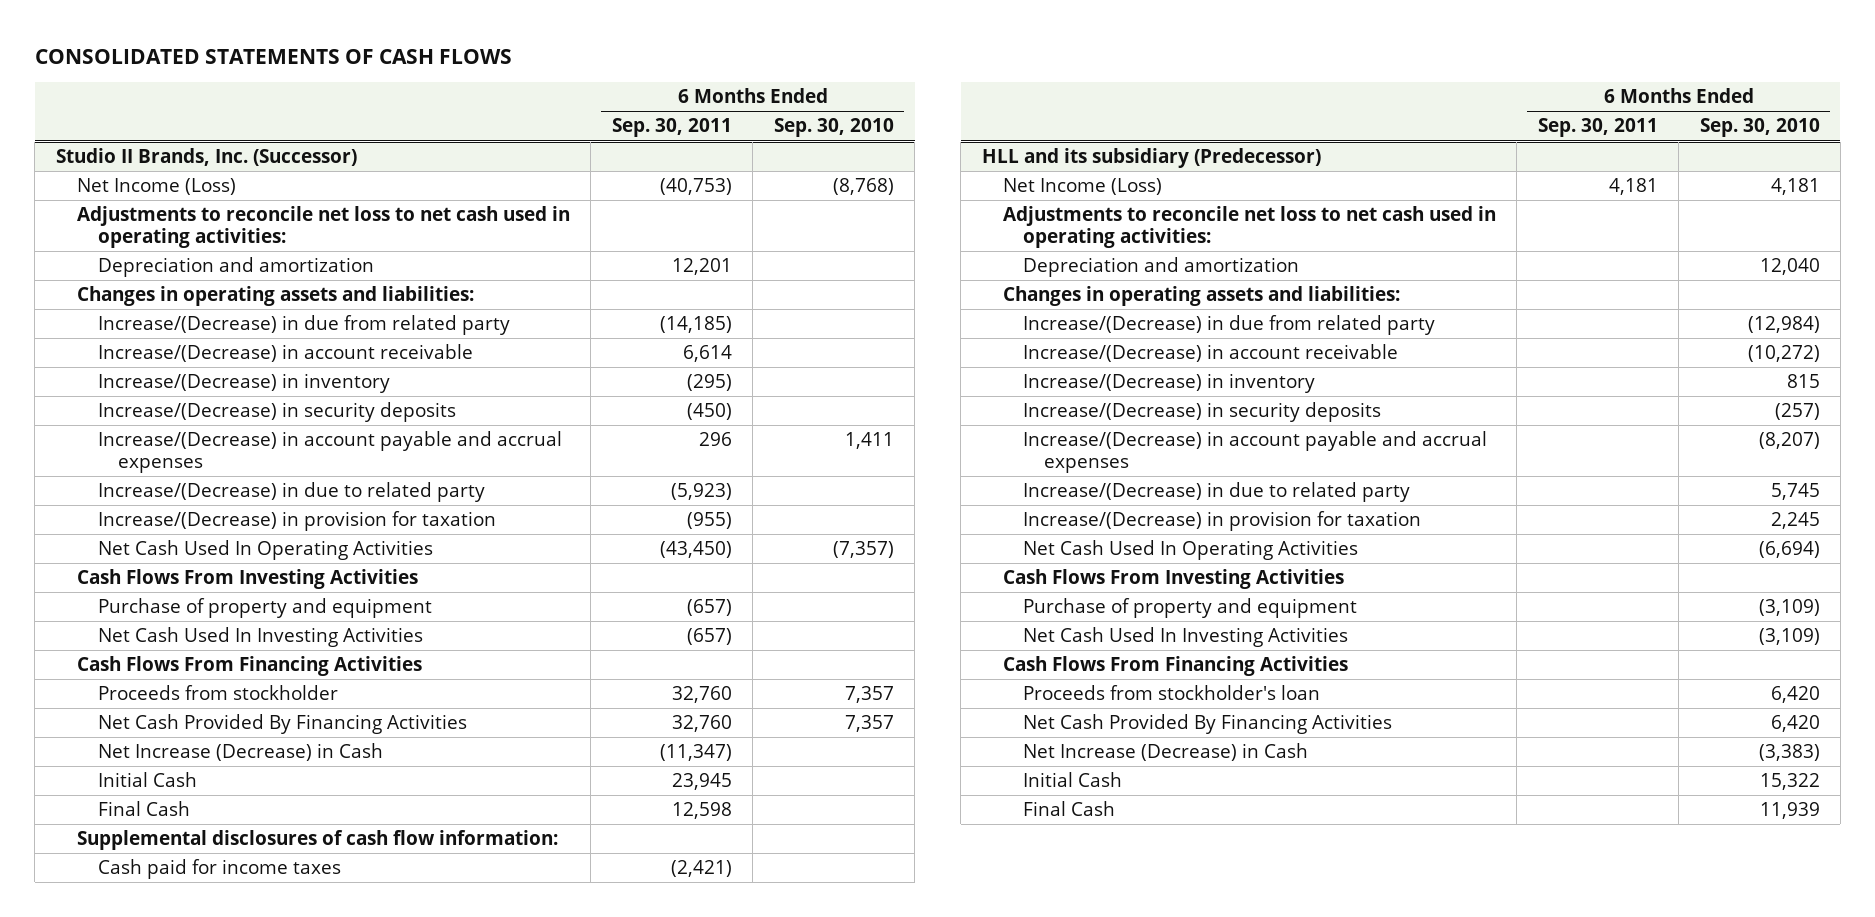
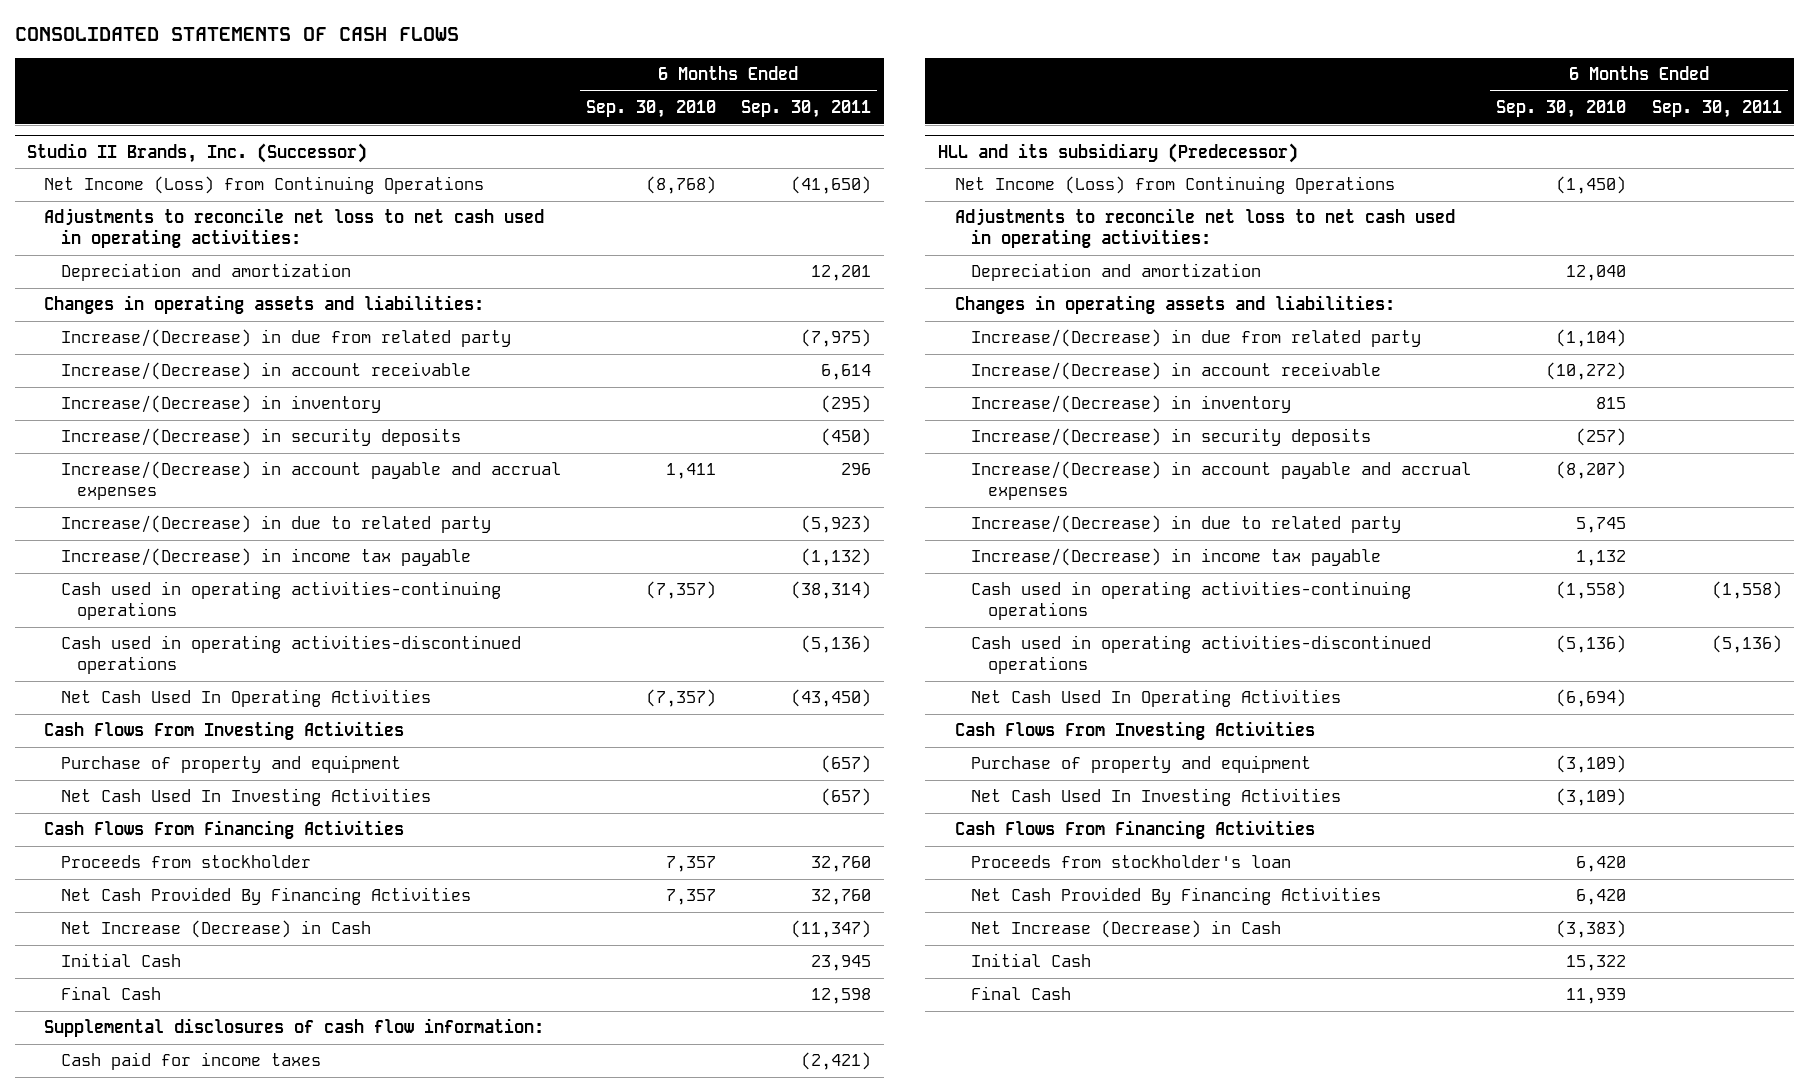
- | 6 Months Ended Sep. 30, 2011 | 6 Months Ended Sep. 30, 2010
+ | 6 Months Ended Sep. 30, 2010 | 6 Months Ended Sep. 30, 2011
@ Studio II Brands, Inc. (Successor)
- Net Income (Loss) | (40,753) | (8,768)
+ Net Income (Loss) from Continuing Operations | (8,768) | (41,650)
- Increase/(Decrease) in due from related party | (14,185) |
+ Increase/(Decrease) in due from related party | | (7,975)
- Increase/(Decrease) in provision for taxation | (955) |
+ Increase/(Decrease) in income tax payable | | (1,132)
+ Cash used in operating activities-continuing operations | (7,357) | (38,314)
+ Cash used in operating activities-discontinued operations | | (5,136)
@ HLL and its subsidiary (Predecessor)
- Net Income (Loss) | 4,181 | 4,181
+ Net Income (Loss) from Continuing Operations | (1,450) |
- Increase/(Decrease) in due from related party | | (12,984)
+ Increase/(Decrease) in due from related party | (1,104) |
- Increase/(Decrease) in provision for taxation | | 2,245
+ Increase/(Decrease) in income tax payable | 1,132 |
+ Cash used in operating activities-continuing operations | (1,558) | (1,558)
+ Cash used in operating activities-discontinued operations | (5,136) | (5,136)

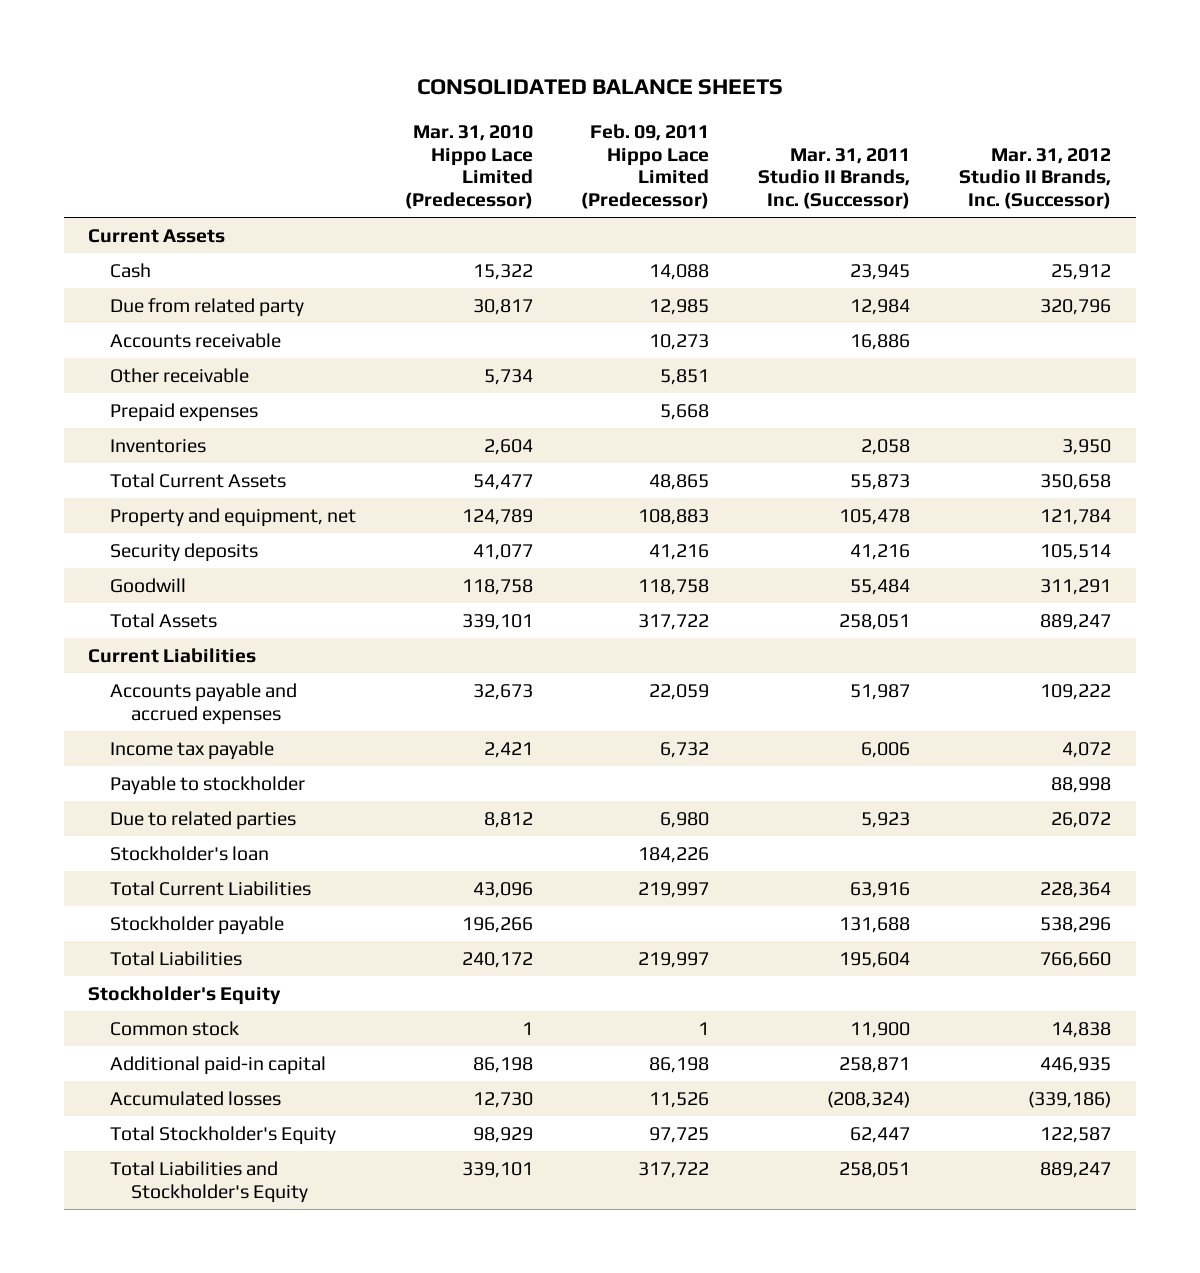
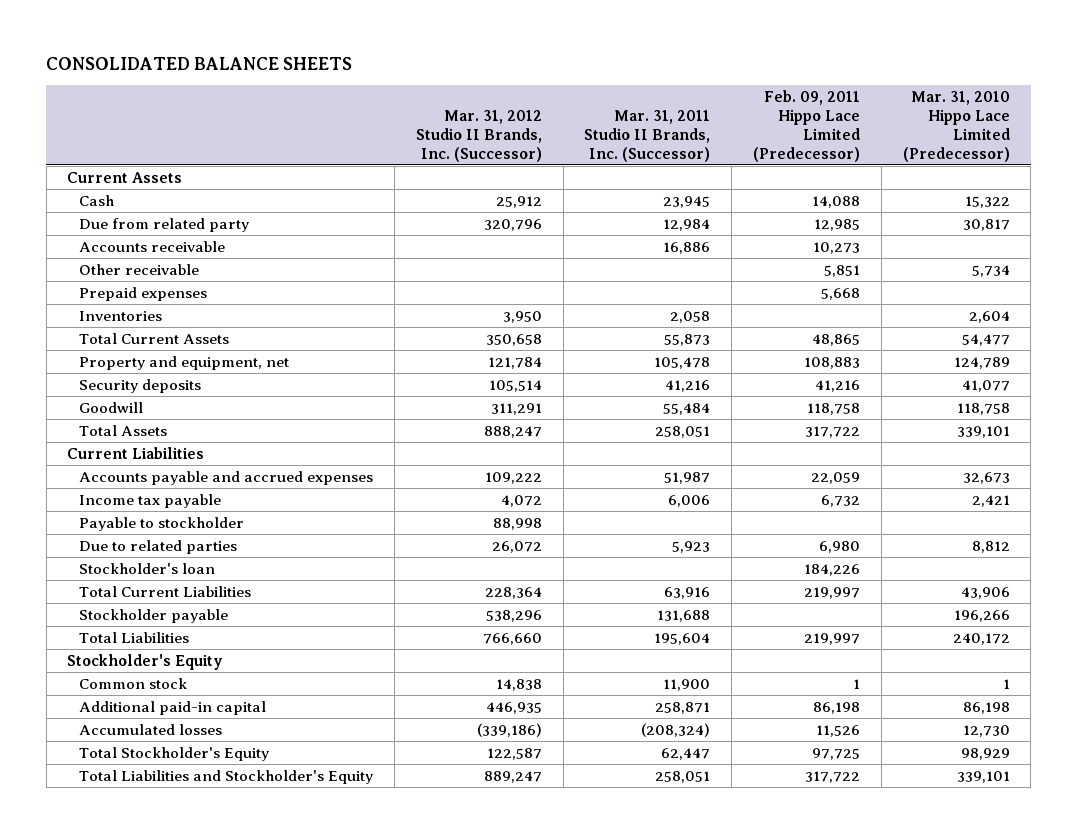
- | Mar. 31, 2010 Hippo Lace Limited (Predecessor) | Feb. 09, 2011 Hippo Lace Limited (Predecessor) | Mar. 31, 2011 Studio II Brands, Inc. (Successor) | Mar. 31, 2012 Studio II Brands, Inc. (Successor)
+ | Mar. 31, 2012 Studio II Brands, Inc. (Successor) | Mar. 31, 2011 Studio II Brands, Inc. (Successor) | Feb. 09, 2011 Hippo Lace Limited (Predecessor) | Mar. 31, 2010 Hippo Lace Limited (Predecessor)
- Total Assets | 339,101 | 317,722 | 258,051 | 889,247
+ Total Assets | 888,247 | 258,051 | 317,722 | 339,101
- Total Current Liabilities | 43,096 | 219,997 | 63,916 | 228,364
+ Total Current Liabilities | 228,364 | 63,916 | 219,997 | 43,906

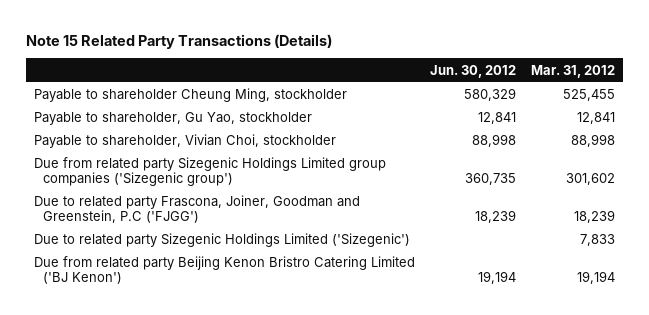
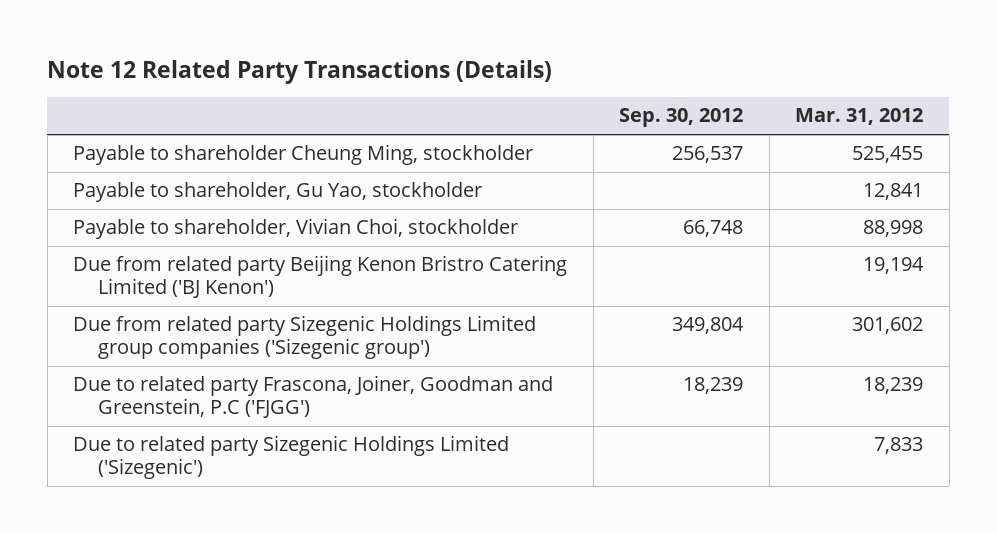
- Note 15 Related Party Transactions (Details)
+ Note 12 Related Party Transactions (Details)
- | Jun. 30, 2012 | Mar. 31, 2012
+ | Sep. 30, 2012 | Mar. 31, 2012
moved up: Due from related party Beijing Kenon Bristro Catering Limited ('BJ Kenon') | | 19,194

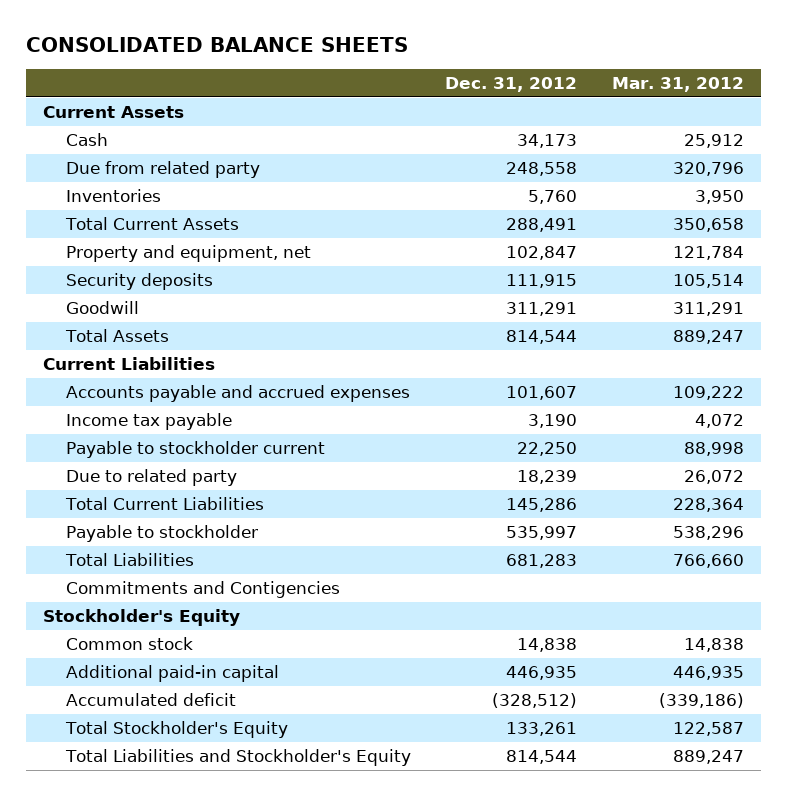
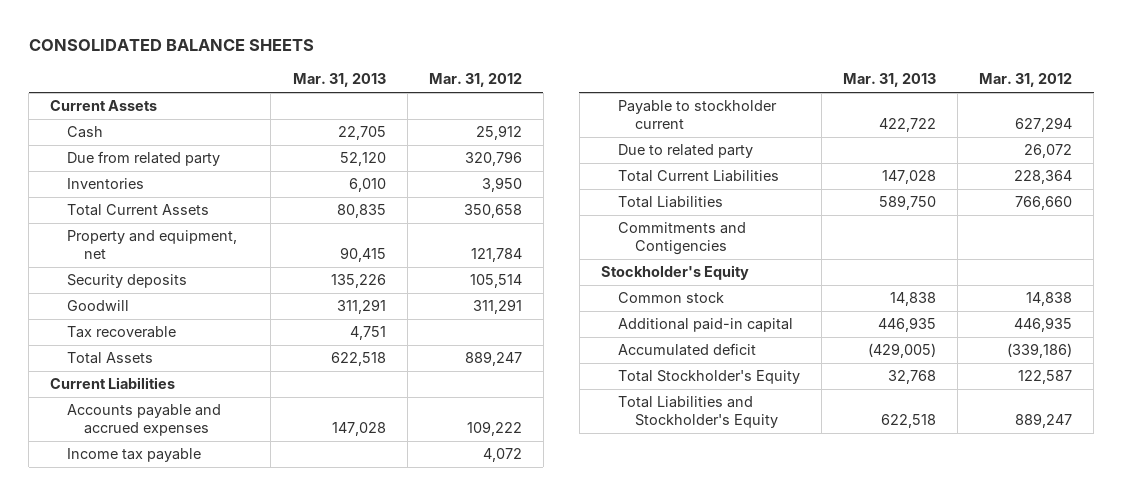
- | Dec. 31, 2012 | Mar. 31, 2012
+ | Mar. 31, 2013 | Mar. 31, 2012
+ Tax recoverable | 4,751 |
- Payable to stockholder current | 22,250 | 88,998
+ Payable to stockholder current | 422,722 | 627,294
- Payable to stockholder | 535,997 | 538,296

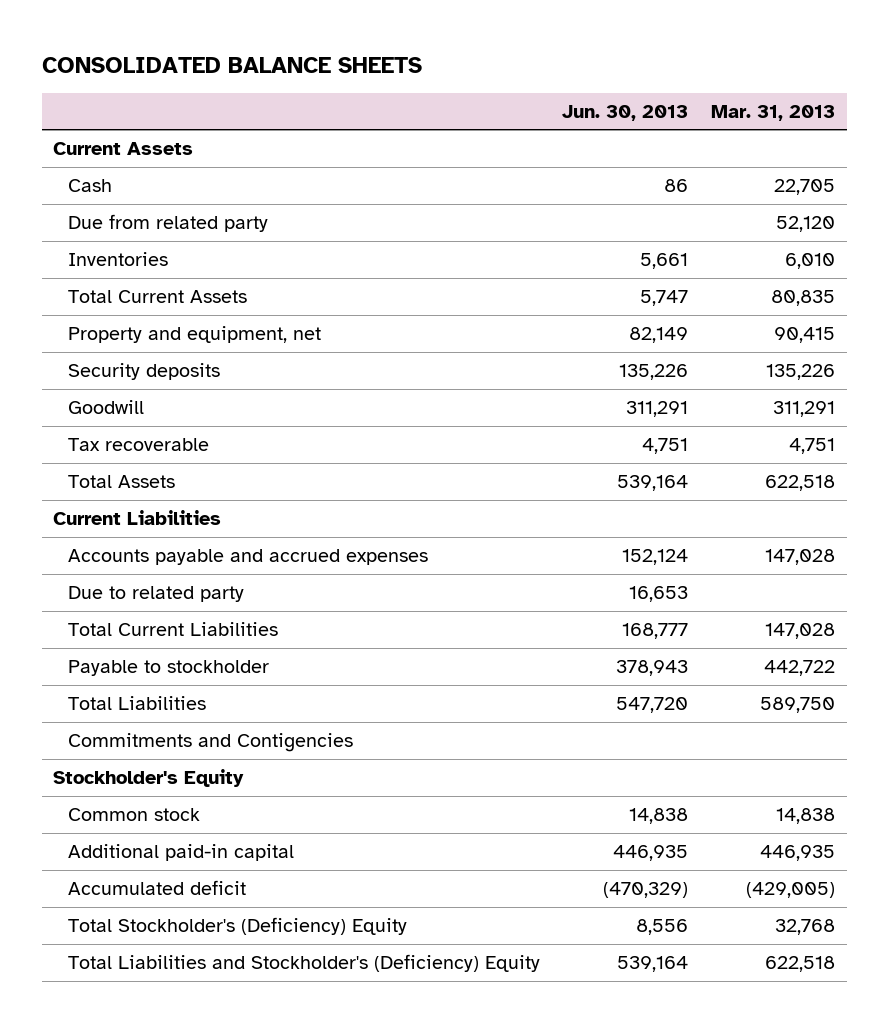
- | Mar. 31, 2013 | Mar. 31, 2012
+ | Jun. 30, 2013 | Mar. 31, 2013
- Income tax payable | | 4,072
- Payable to stockholder current | 422,722 | 627,294
+ Payable to stockholder | 378,943 | 442,722
- Total Stockholder's Equity | 32,768 | 122,587
- Total Liabilities and Stockholder's Equity | 622,518 | 889,247
+ Total Stockholder's (Deficiency) Equity | 8,556 | 32,768
+ Total Liabilities and Stockholder's (Deficiency) Equity | 539,164 | 622,518

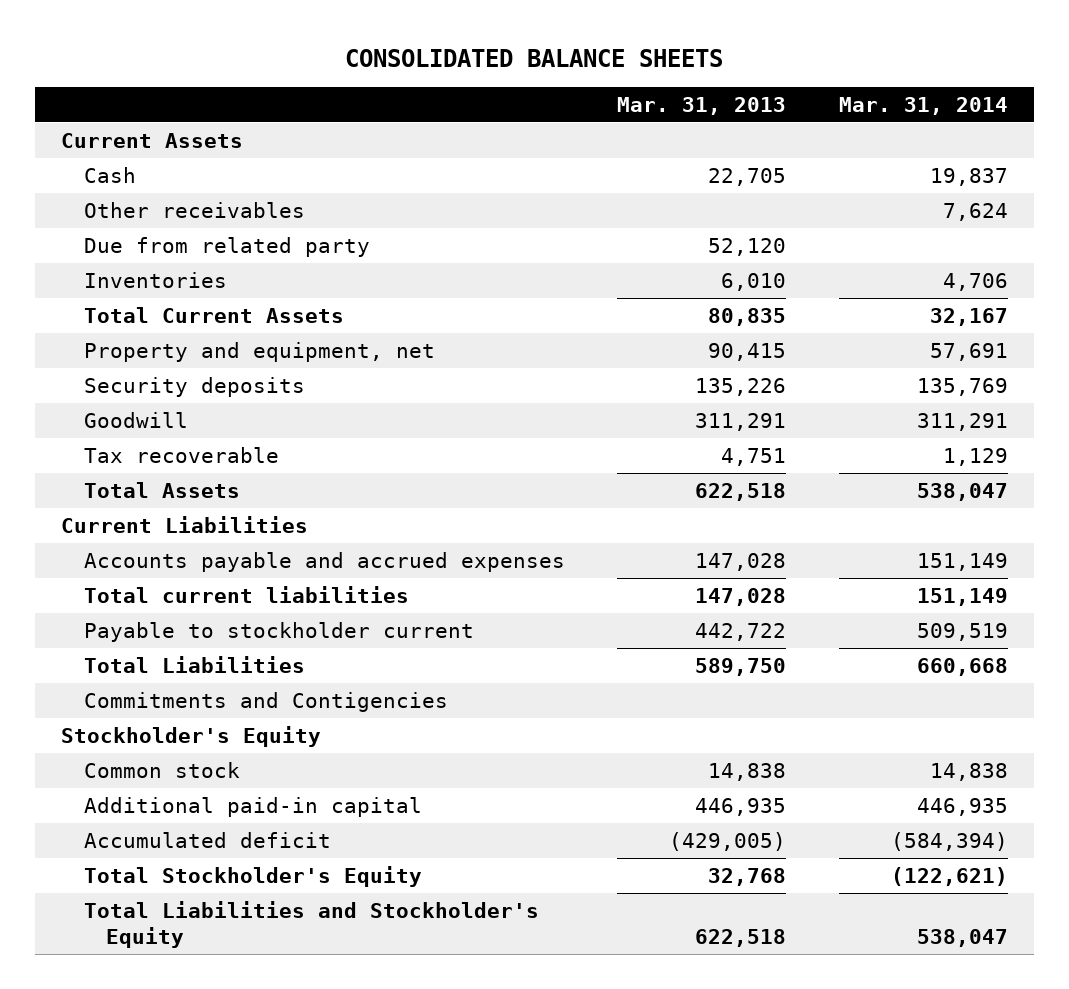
- | Jun. 30, 2013 | Mar. 31, 2013
+ | Mar. 31, 2013 | Mar. 31, 2014
+ Other receivables | | 7,624
- Due to related party | 16,653 |
- Total Current Liabilities | 168,777 | 147,028
- Payable to stockholder | 378,943 | 442,722
+ Total current liabilities | 147,028 | 151,149
+ Payable to stockholder current | 442,722 | 509,519
- Total Stockholder's (Deficiency) Equity | 8,556 | 32,768
- Total Liabilities and Stockholder's (Deficiency) Equity | 539,164 | 622,518
+ Total Stockholder's Equity | 32,768 | (122,621)
+ Total Liabilities and Stockholder's Equity | 622,518 | 538,047

